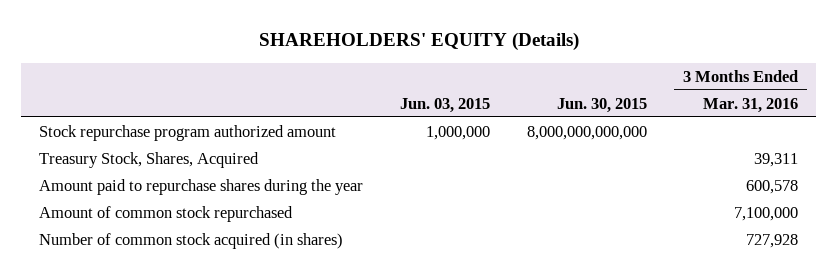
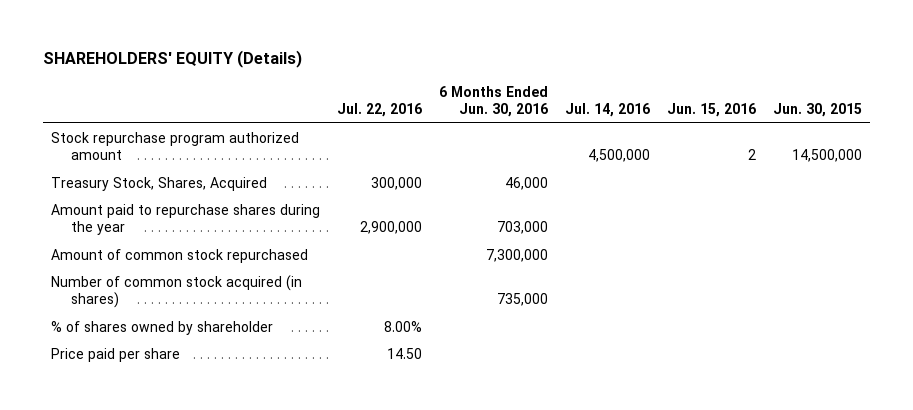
- | Jun. 03, 2015 | Jun. 30, 2015 | 3 Months Ended Mar. 31, 2016
+ | Jul. 22, 2016 | 6 Months Ended Jun. 30, 2016 | Jul. 14, 2016 | Jun. 15, 2016 | Jun. 30, 2015
- Stock repurchase program authorized amount | 1,000,000 | 8,000,000,000,000 |
+ Stock repurchase program authorized amount | | | 4,500,000 | 2 | 14,500,000
+ % of shares owned by shareholder | 8.00% | | | |
+ Price paid per share | 14.50 | | | |

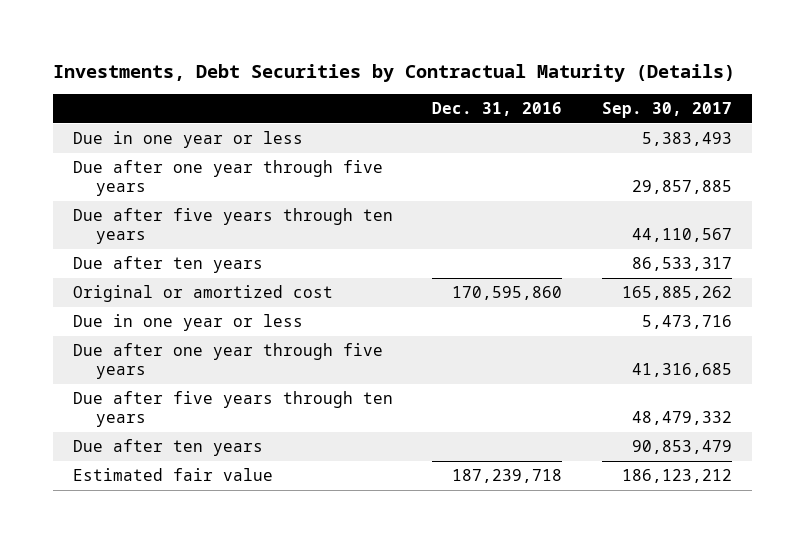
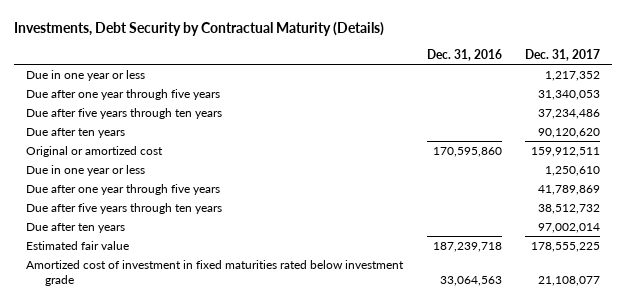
- Investments, Debt Securities by Contractual Maturity (Details)
+ Investments, Debt Security by Contractual Maturity (Details)
- | Dec. 31, 2016 | Sep. 30, 2017
+ | Dec. 31, 2016 | Dec. 31, 2017
+ Amortized cost of investment in fixed maturities rated below investment grade | 33,064,563 | 21,108,077

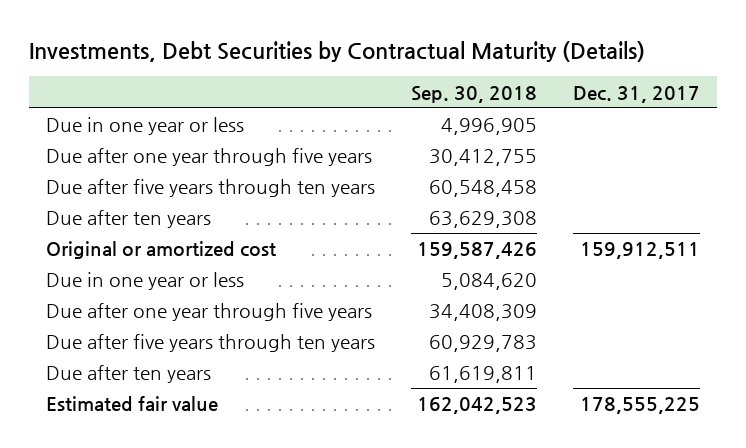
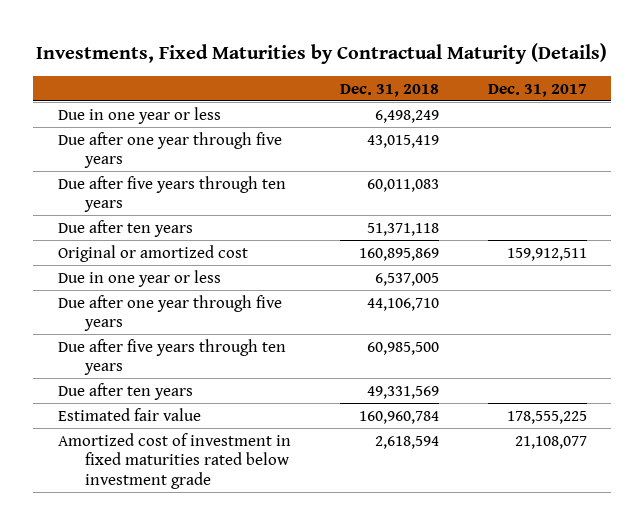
- Investments, Debt Securities by Contractual Maturity (Details)
+ Investments, Fixed Maturities by Contractual Maturity (Details)
- | Sep. 30, 2018 | Dec. 31, 2017
+ | Dec. 31, 2018 | Dec. 31, 2017
+ Amortized cost of investment in fixed maturities rated below investment grade | 2,618,594 | 21,108,077

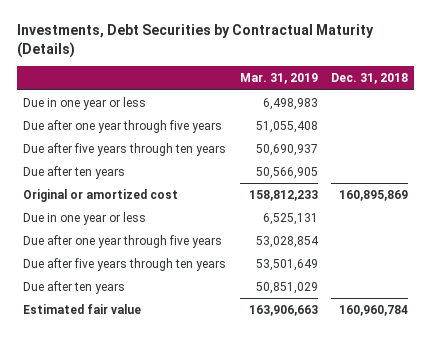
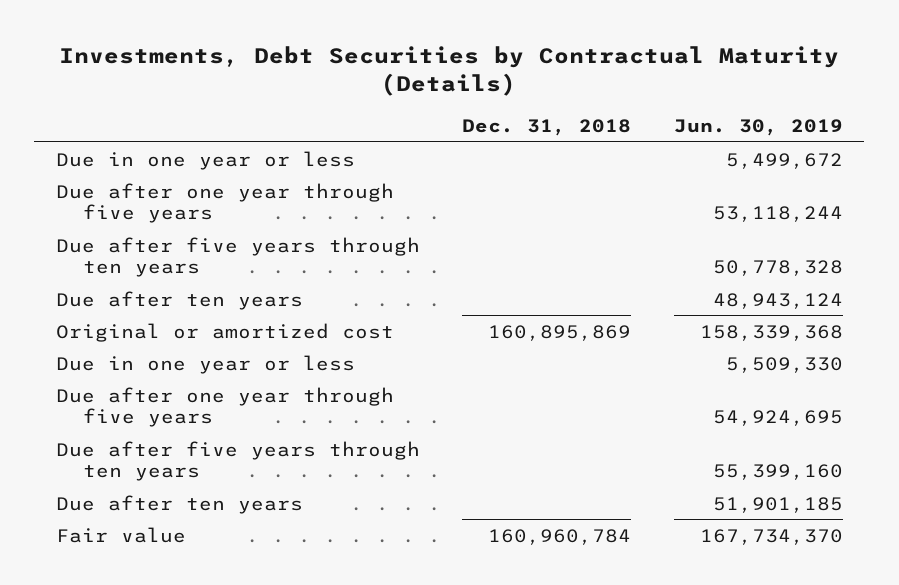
- | Mar. 31, 2019 | Dec. 31, 2018
+ | Dec. 31, 2018 | Jun. 30, 2019
- Estimated fair value | 163,906,663 | 160,960,784
+ Fair value | 160,960,784 | 167,734,370

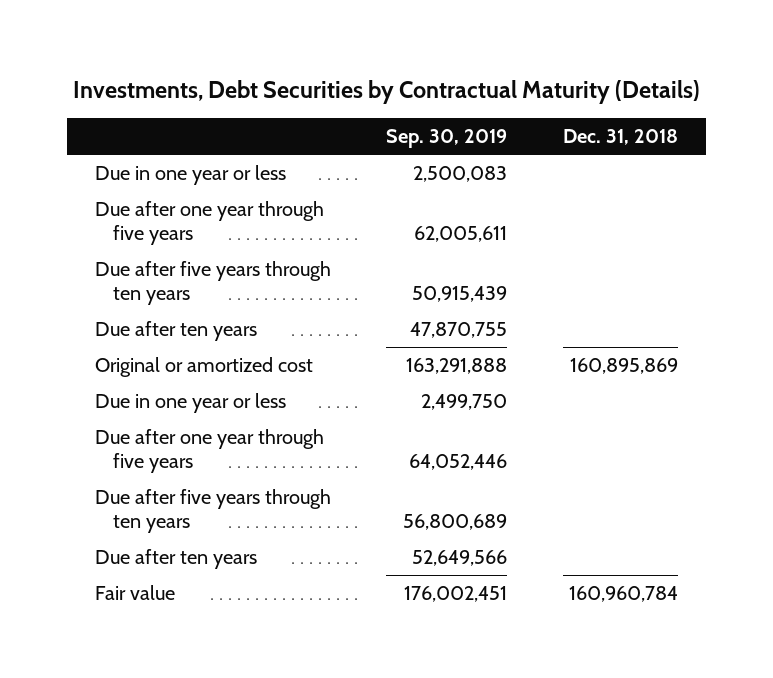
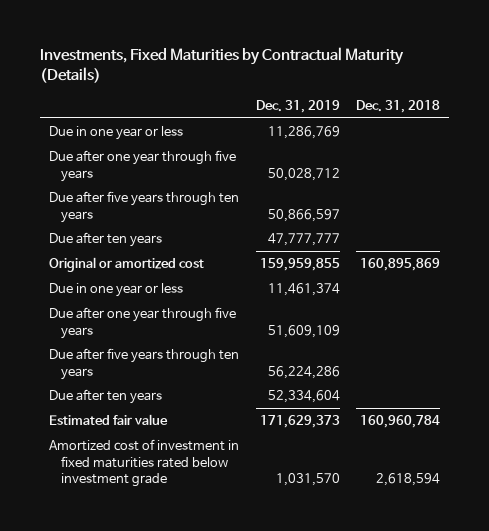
- Investments, Debt Securities by Contractual Maturity (Details)
+ Investments, Fixed Maturities by Contractual Maturity (Details)
- | Sep. 30, 2019 | Dec. 31, 2018
+ | Dec. 31, 2019 | Dec. 31, 2018
- Fair value | 176,002,451 | 160,960,784
+ Estimated fair value | 171,629,373 | 160,960,784
+ Amortized cost of investment in fixed maturities rated below investment grade | 1,031,570 | 2,618,594

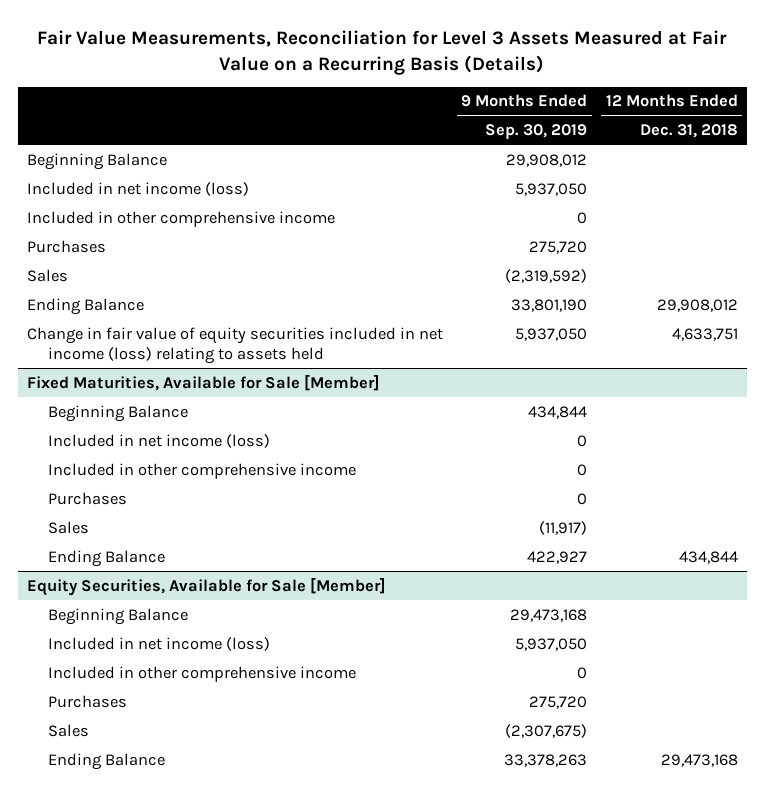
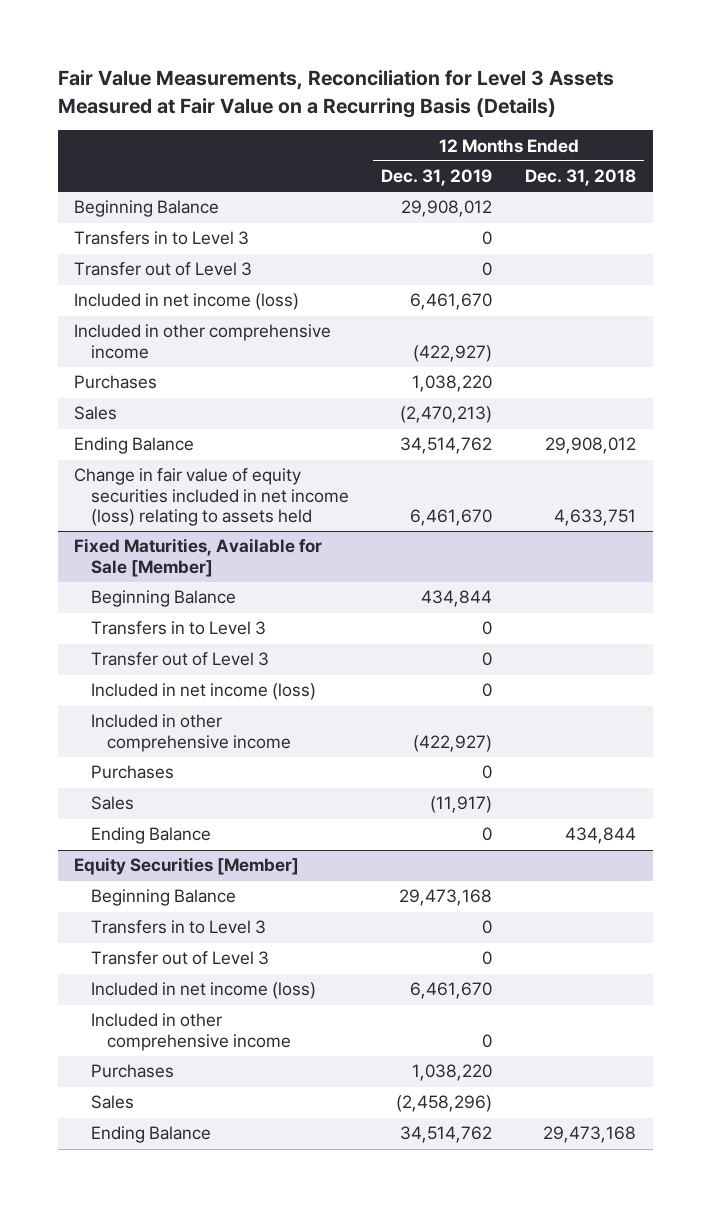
- | 9 Months Ended Sep. 30, 2019 | 12 Months Ended Dec. 31, 2018
+ | 12 Months Ended Dec. 31, 2019 | 12 Months Ended Dec. 31, 2018
+ Transfers in to Level 3 | 0 |
+ Transfer out of Level 3 | 0 |
@ Fixed Maturities, Available for Sale [Member]
+ Transfers in to Level 3 | 0 |
+ Transfer out of Level 3 | 0 |
- Equity Securities, Available for Sale [Member]
+ Equity Securities [Member]
+ Transfers in to Level 3 | 0 |
+ Transfer out of Level 3 | 0 |

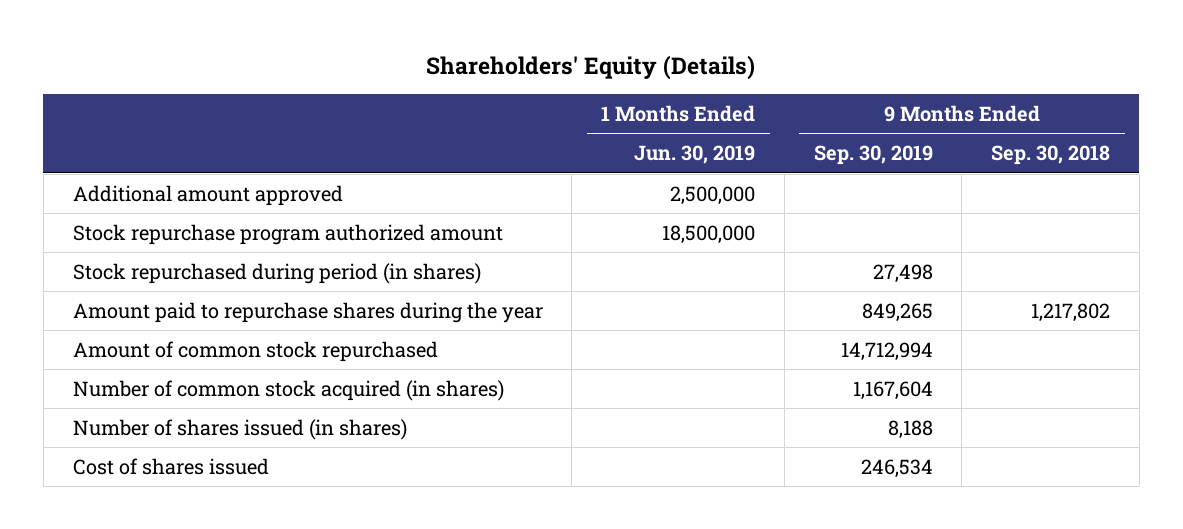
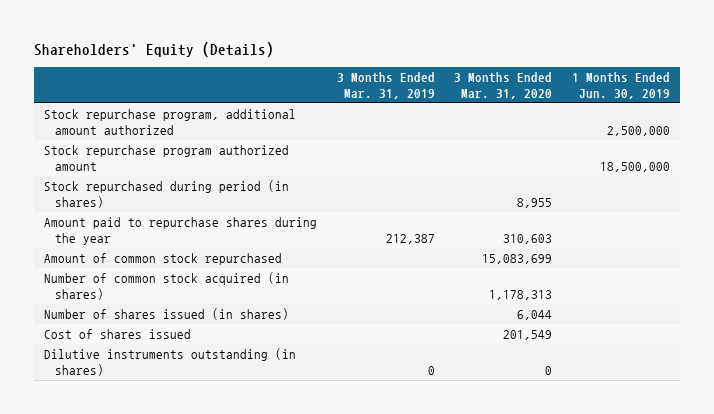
- | 1 Months Ended Jun. 30, 2019 | 9 Months Ended Sep. 30, 2019 | 9 Months Ended Sep. 30, 2018
+ | 3 Months Ended Mar. 31, 2019 | 3 Months Ended Mar. 31, 2020 | 1 Months Ended Jun. 30, 2019
- Additional amount approved | 2,500,000 | |
+ Stock repurchase program, additional amount authorized | | | 2,500,000
+ Dilutive instruments outstanding (in shares) | 0 | 0 |

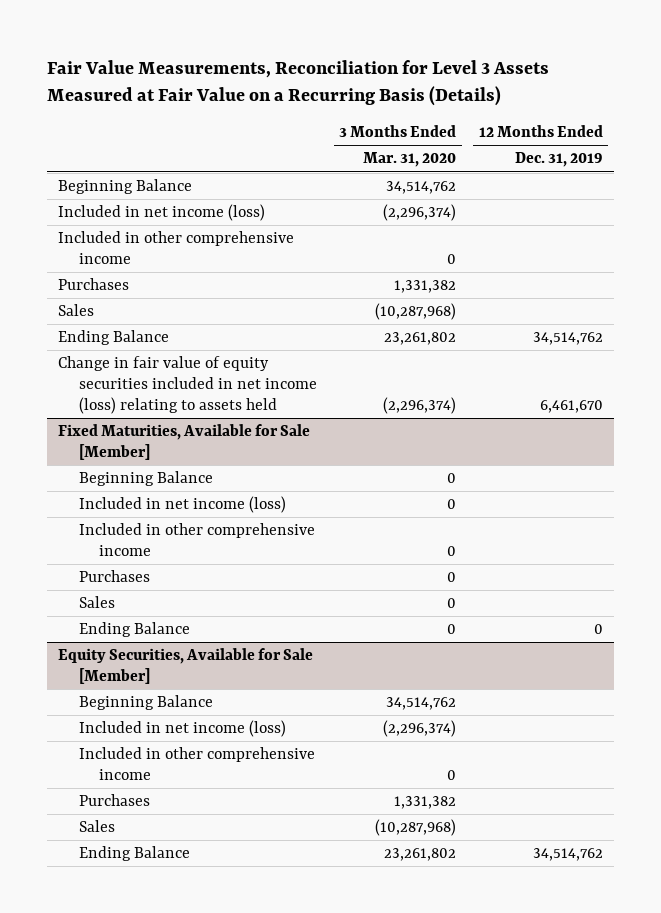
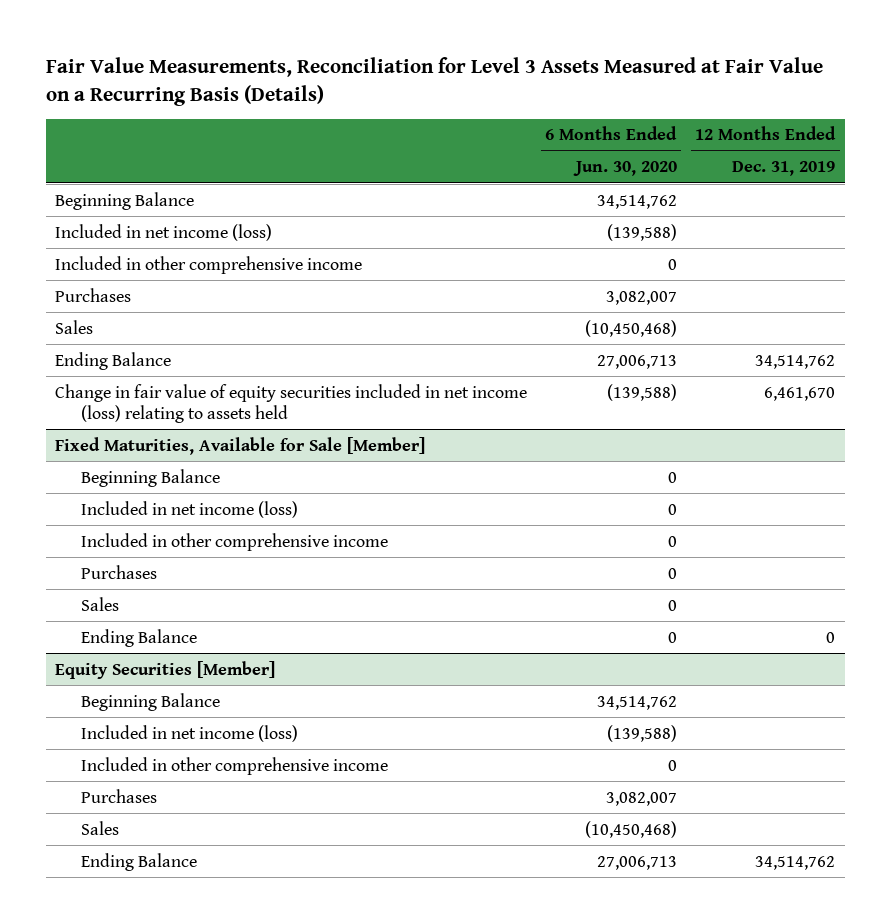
- | 3 Months Ended Mar. 31, 2020 | 12 Months Ended Dec. 31, 2019
+ | 6 Months Ended Jun. 30, 2020 | 12 Months Ended Dec. 31, 2019
- Equity Securities, Available for Sale [Member]
+ Equity Securities [Member]

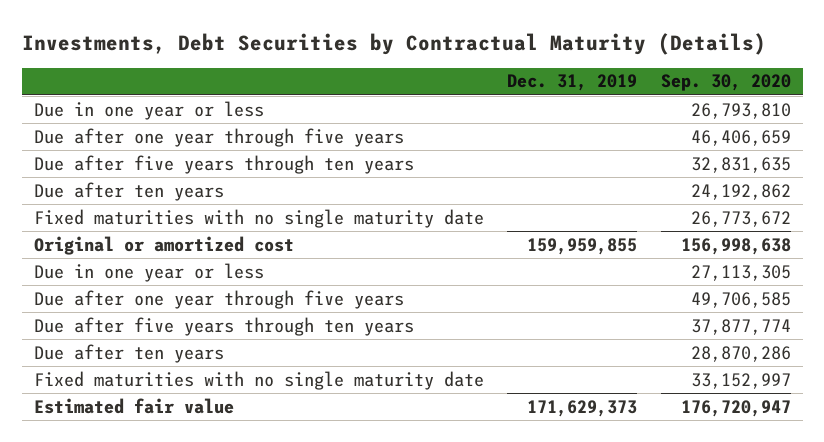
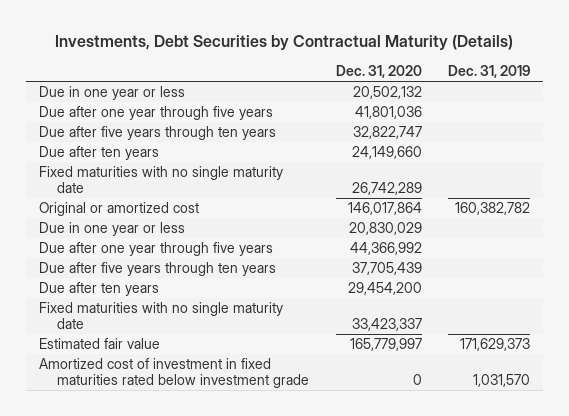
- | Dec. 31, 2019 | Sep. 30, 2020
+ | Dec. 31, 2020 | Dec. 31, 2019
- Original or amortized cost | 159,959,855 | 156,998,638
+ Original or amortized cost | 146,017,864 | 160,382,782
+ Amortized cost of investment in fixed maturities rated below investment grade | 0 | 1,031,570

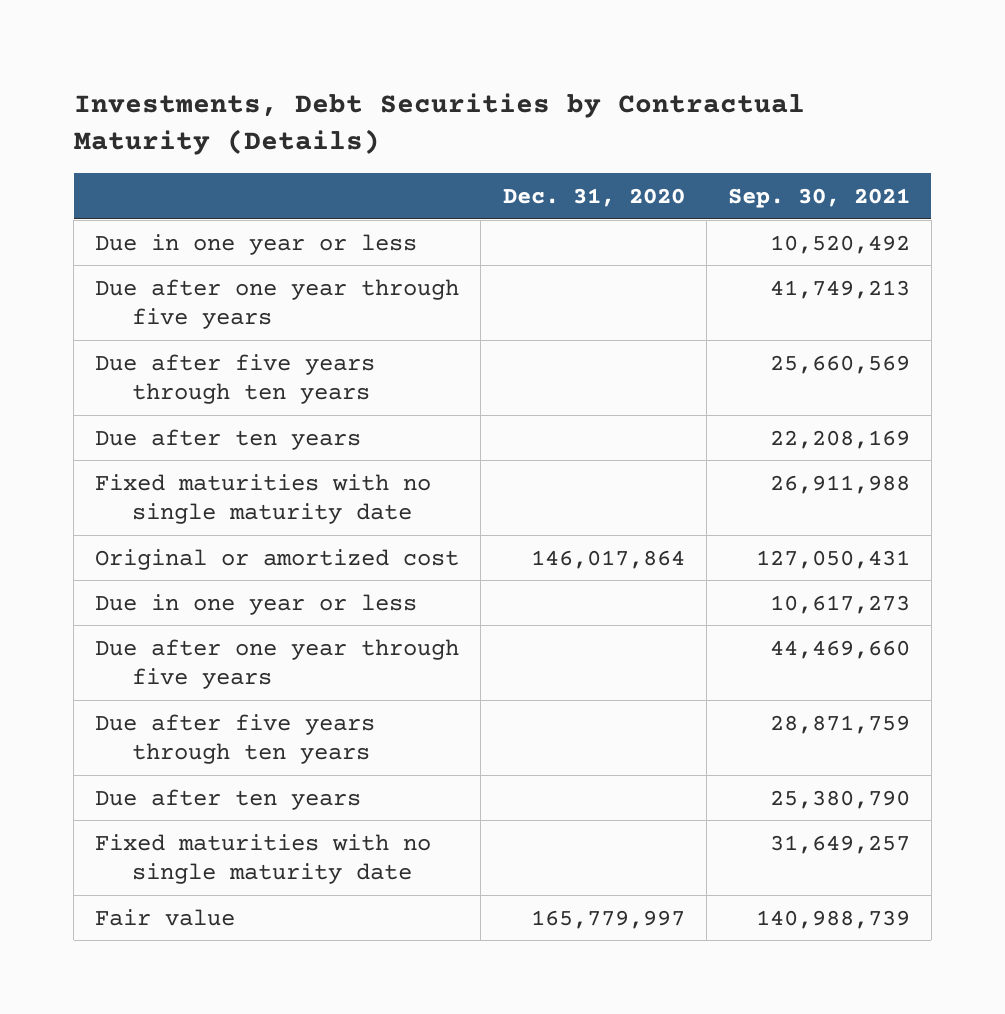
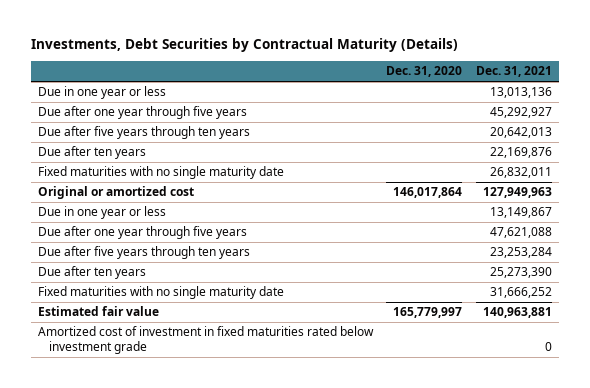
- | Dec. 31, 2020 | Sep. 30, 2021
+ | Dec. 31, 2020 | Dec. 31, 2021
- Fair value | 165,779,997 | 140,988,739
+ Estimated fair value | 165,779,997 | 140,963,881
+ Amortized cost of investment in fixed maturities rated below investment grade | | 0

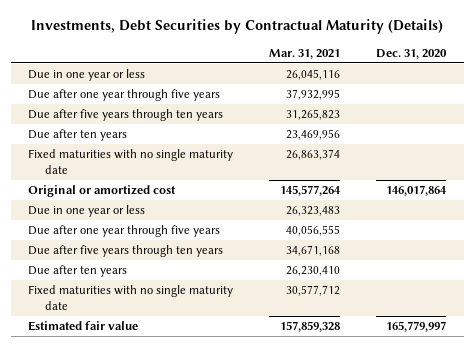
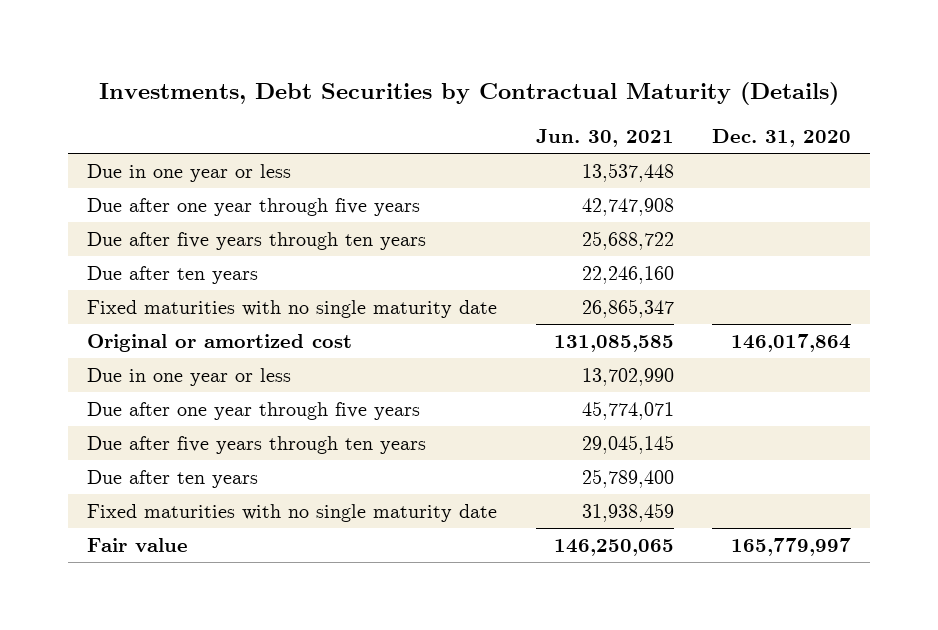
- | Mar. 31, 2021 | Dec. 31, 2020
+ | Jun. 30, 2021 | Dec. 31, 2020
- Estimated fair value | 157,859,328 | 165,779,997
+ Fair value | 146,250,065 | 165,779,997

